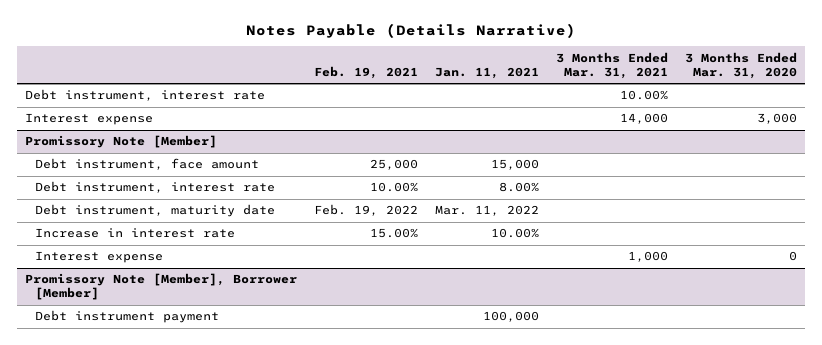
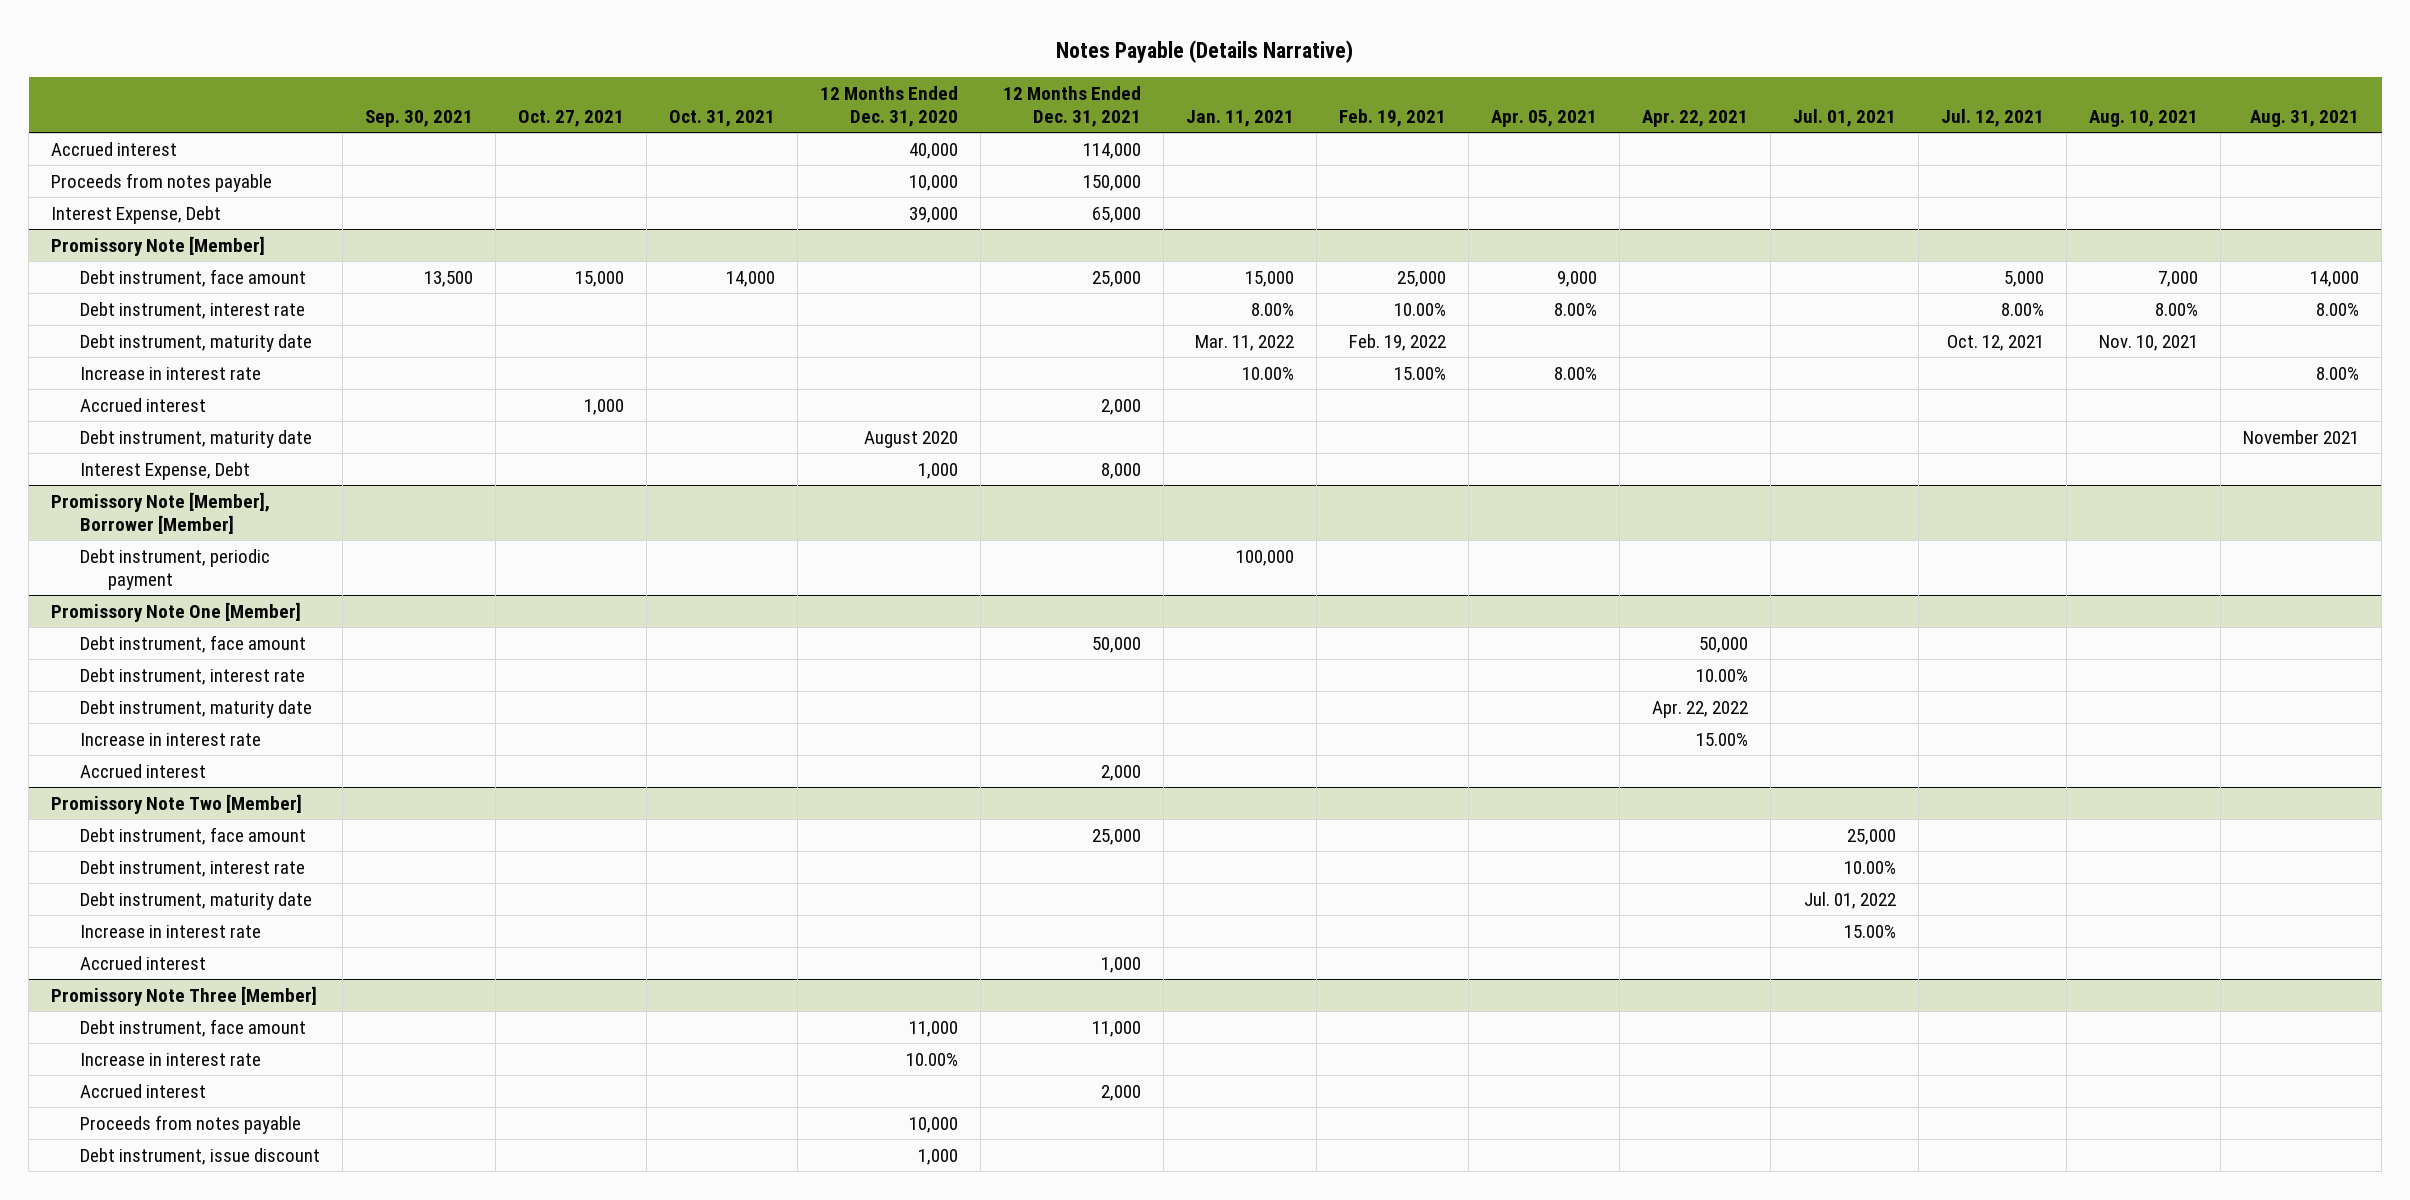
- | Feb. 19, 2021 | Jan. 11, 2021 | 3 Months Ended Mar. 31, 2021 | 3 Months Ended Mar. 31, 2020
+ | Sep. 30, 2021 | Oct. 27, 2021 | Oct. 31, 2021 | 12 Months Ended Dec. 31, 2020 | 12 Months Ended Dec. 31, 2021 | Jan. 11, 2021 | Feb. 19, 2021 | Apr. 05, 2021 | Apr. 22, 2021 | Jul. 01, 2021 | Jul. 12, 2021 | Aug. 10, 2021 | Aug. 31, 2021
- Debt instrument, interest rate | | | 10.00% |
- Interest expense | | | 14,000 | 3,000
+ Accrued interest | | | | 40,000 | 114,000 | | | | | | | |
+ Proceeds from notes payable | | | | 10,000 | 150,000 | | | | | | | |
+ Interest Expense, Debt | | | | 39,000 | 65,000 | | | | | | | |
@ Promissory Note [Member]
- Interest expense | | | 1,000 | 0
+ Accrued interest | | 1,000 | | | 2,000 | | | | | | | |
+ Debt instrument, maturity date | | | | August 2020 | | | | | | | | | November 2021
+ Interest Expense, Debt | | | | 1,000 | 8,000 | | | | | | | |
@ Promissory Note [Member], Borrower [Member]
- Debt instrument payment | | 100,000 | |
+ Debt instrument, periodic payment | | | | | | 100,000 | | | | | | |
+ Promissory Note One [Member]
+ Debt instrument, face amount | | | | | 50,000 | | | | 50,000 | | | |
+ Debt instrument, interest rate | | | | | | | | | 10.00% | | | |
+ Debt instrument, maturity date | | | | | | | | | Apr. 22, 2022 | | | |
+ Increase in interest rate | | | | | | | | | 15.00% | | | |
+ Accrued interest | | | | | 2,000 | | | | | | | |
+ Promissory Note Two [Member]
+ Debt instrument, face amount | | | | | 25,000 | | | | | 25,000 | | |
+ Debt instrument, interest rate | | | | | | | | | | 10.00% | | |
+ Debt instrument, maturity date | | | | | | | | | | Jul. 01, 2022 | | |
+ Increase in interest rate | | | | | | | | | | 15.00% | | |
+ Accrued interest | | | | | 1,000 | | | | | | | |
+ Promissory Note Three [Member]
+ Debt instrument, face amount | | | | 11,000 | 11,000 | | | | | | | |
+ Increase in interest rate | | | | 10.00% | | | | | | | | |
+ Accrued interest | | | | | 2,000 | | | | | | | |
+ Proceeds from notes payable | | | | 10,000 | | | | | | | | |
+ Debt instrument, issue discount | | | | 1,000 | | | | | | | | |

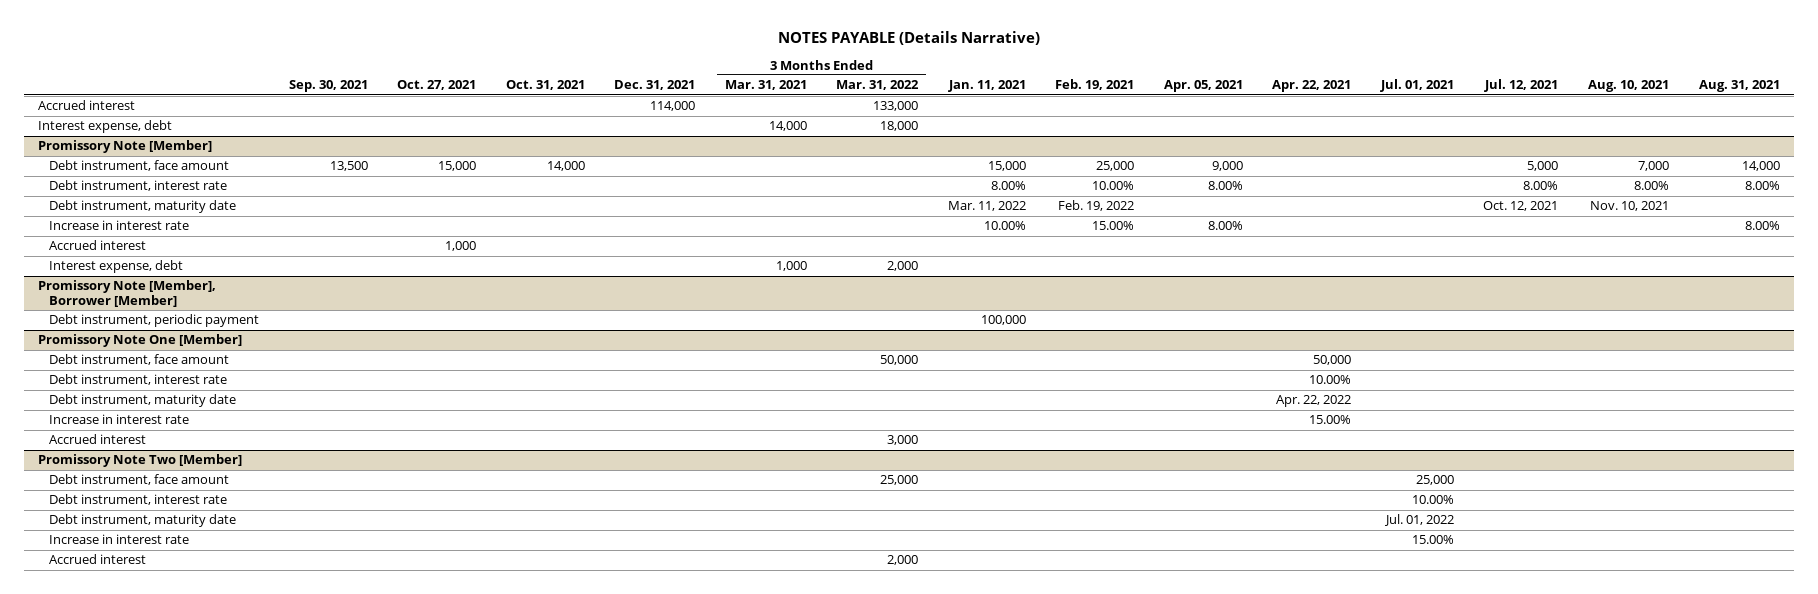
- Notes Payable (Details Narrative)
+ NOTES PAYABLE (Details Narrative)
- | Sep. 30, 2021 | Oct. 27, 2021 | Oct. 31, 2021 | 12 Months Ended Dec. 31, 2020 | 12 Months Ended Dec. 31, 2021 | Jan. 11, 2021 | Feb. 19, 2021 | Apr. 05, 2021 | Apr. 22, 2021 | Jul. 01, 2021 | Jul. 12, 2021 | Aug. 10, 2021 | Aug. 31, 2021
+ | Sep. 30, 2021 | Oct. 27, 2021 | Oct. 31, 2021 | Dec. 31, 2021 | 3 Months Ended Mar. 31, 2021 | 3 Months Ended Mar. 31, 2022 | Jan. 11, 2021 | Feb. 19, 2021 | Apr. 05, 2021 | Apr. 22, 2021 | Jul. 01, 2021 | Jul. 12, 2021 | Aug. 10, 2021 | Aug. 31, 2021
- Proceeds from notes payable | | | | 10,000 | 150,000 | | | | | | | |
- Interest Expense, Debt | | | | 39,000 | 65,000 | | | | | | | |
+ Interest expense, debt | | | | | 14,000 | 18,000 | | | | | | | |
@ Promissory Note [Member]
- Debt instrument, maturity date | | | | August 2020 | | | | | | | | | November 2021
- Interest Expense, Debt | | | | 1,000 | 8,000 | | | | | | | |
+ Interest expense, debt | | | | | 1,000 | 2,000 | | | | | | | |
- Promissory Note Three [Member]
- Debt instrument, face amount | | | | 11,000 | 11,000 | | | | | | | |
- Increase in interest rate | | | | 10.00% | | | | | | | | |
- Accrued interest | | | | | 2,000 | | | | | | | |
- Proceeds from notes payable | | | | 10,000 | | | | | | | | |
- Debt instrument, issue discount | | | | 1,000 | | | | | | | | |

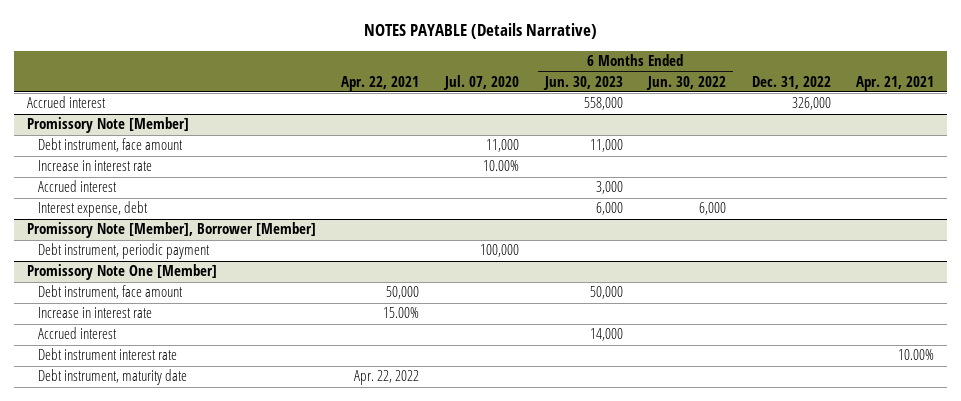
- | Sep. 30, 2021 | Oct. 27, 2021 | Oct. 31, 2021 | Dec. 31, 2021 | 3 Months Ended Mar. 31, 2021 | 3 Months Ended Mar. 31, 2022 | Jan. 11, 2021 | Feb. 19, 2021 | Apr. 05, 2021 | Apr. 22, 2021 | Jul. 01, 2021 | Jul. 12, 2021 | Aug. 10, 2021 | Aug. 31, 2021
+ | Apr. 22, 2021 | Jul. 07, 2020 | 6 Months Ended Jun. 30, 2023 | 6 Months Ended Jun. 30, 2022 | Dec. 31, 2022 | Apr. 21, 2021
- Interest expense, debt | | | | | 14,000 | 18,000 | | | | | | | |
@ Promissory Note [Member]
- Debt instrument, interest rate | | | | | | | 8.00% | 10.00% | 8.00% | | | 8.00% | 8.00% | 8.00%
- Debt instrument, maturity date | | | | | | | Mar. 11, 2022 | Feb. 19, 2022 | | | | Oct. 12, 2021 | Nov. 10, 2021 |
@ Promissory Note One [Member]
- Debt instrument, interest rate | | | | | | | | | | 10.00% | | | |
- Promissory Note Two [Member]
- Debt instrument, face amount | | | | | | 25,000 | | | | | 25,000 | | |
- Debt instrument, interest rate | | | | | | | | | | | 10.00% | | |
- Debt instrument, maturity date | | | | | | | | | | | Jul. 01, 2022 | | |
- Increase in interest rate | | | | | | | | | | | 15.00% | | |
- Accrued interest | | | | | | 2,000 | | | | | | | |
@ Promissory Note One [Member]
+ Debt instrument interest rate | | | | | | 10.00%
moved down: Debt instrument, maturity date | Apr. 22, 2022 | | | | |

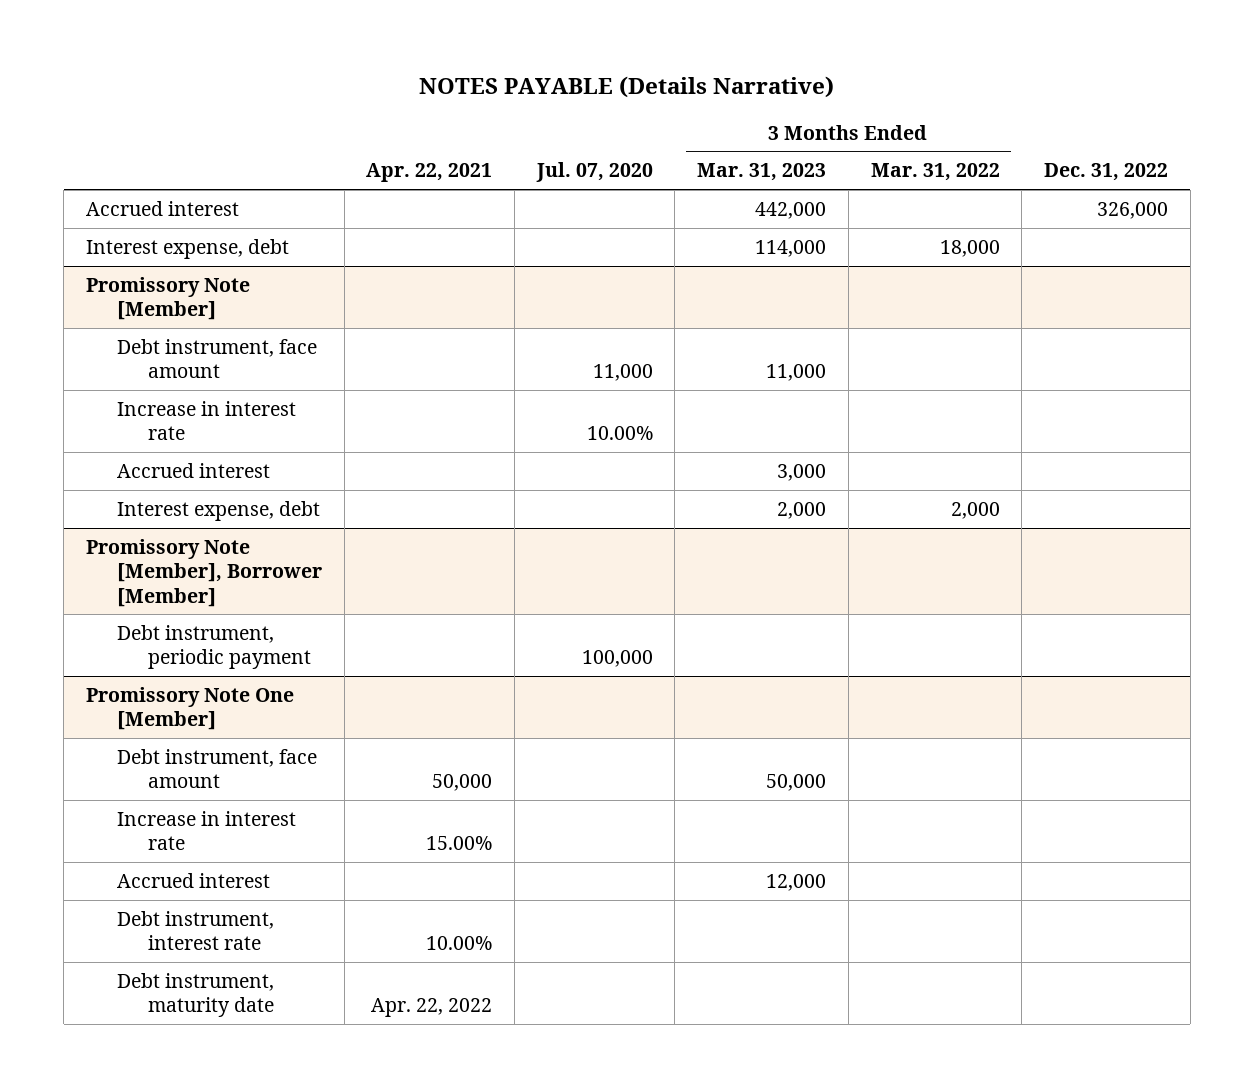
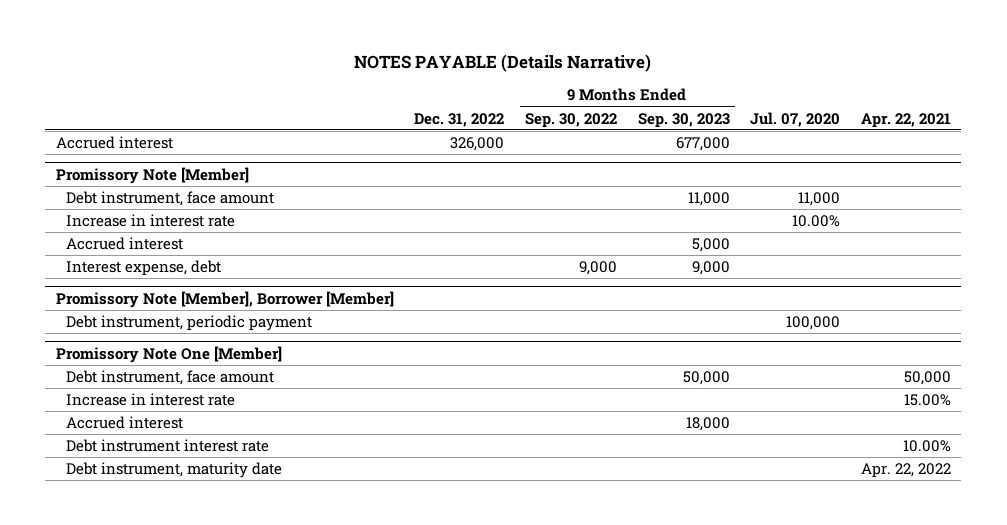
- | Apr. 22, 2021 | Jul. 07, 2020 | 3 Months Ended Mar. 31, 2023 | 3 Months Ended Mar. 31, 2022 | Dec. 31, 2022
+ | Dec. 31, 2022 | 9 Months Ended Sep. 30, 2022 | 9 Months Ended Sep. 30, 2023 | Jul. 07, 2020 | Apr. 22, 2021
- Interest expense, debt | | | 114,000 | 18,000 |
@ Promissory Note One [Member]
- Debt instrument, interest rate | 10.00% | | | |
+ Debt instrument interest rate | | | | | 10.00%

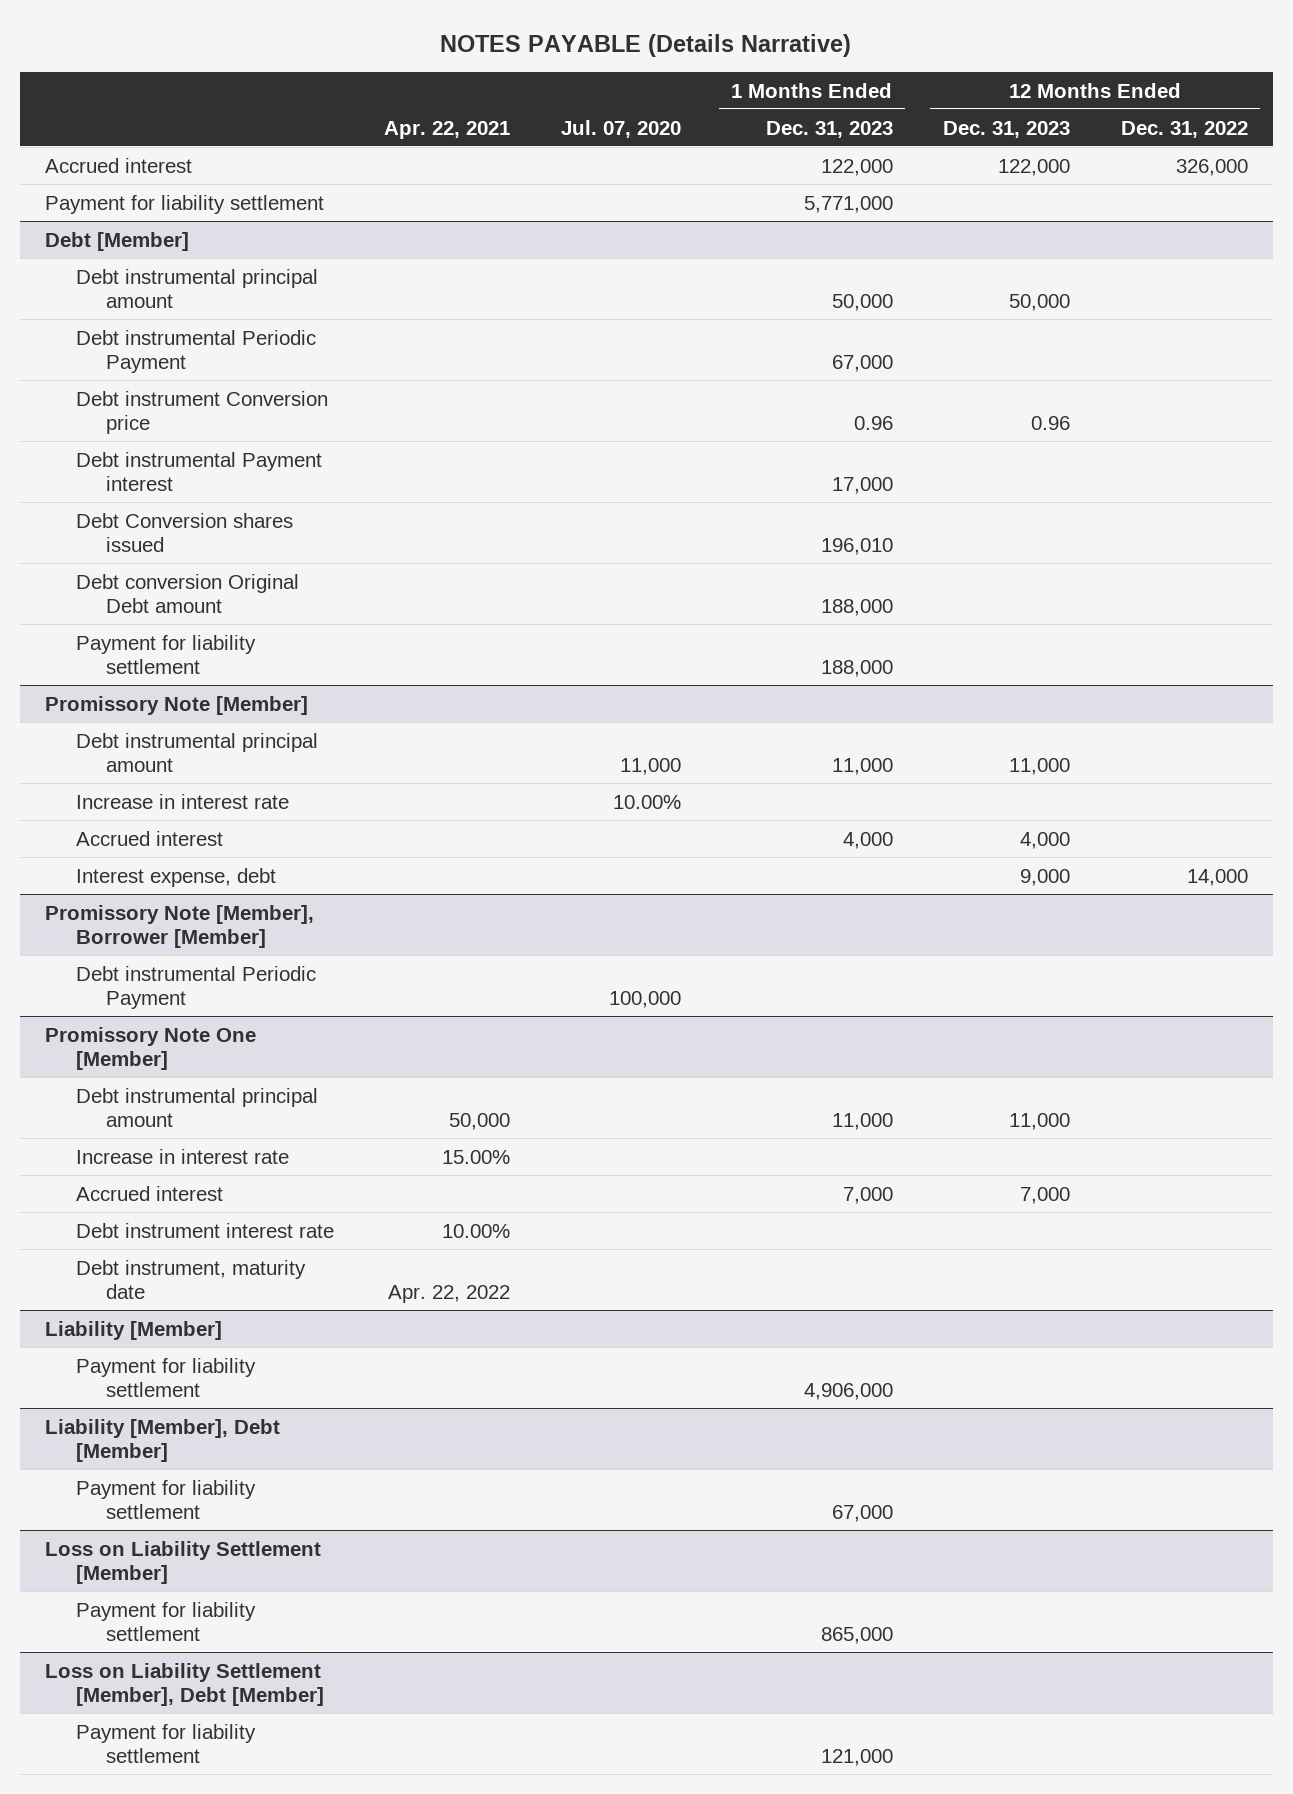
- | Dec. 31, 2022 | 9 Months Ended Sep. 30, 2022 | 9 Months Ended Sep. 30, 2023 | Jul. 07, 2020 | Apr. 22, 2021
+ | Apr. 22, 2021 | Jul. 07, 2020 | 1 Months Ended Dec. 31, 2023 | 12 Months Ended Dec. 31, 2023 | 12 Months Ended Dec. 31, 2022
+ Payment for liability settlement | | | 5,771,000 | |
+ Debt [Member]
+ Debt instrumental principal amount | | | 50,000 | 50,000 |
+ Debt instrumental Periodic Payment | | | 67,000 | |
+ Debt instrument Conversion price | | | 0.96 | 0.96 |
+ Debt instrumental Payment interest | | | 17,000 | |
+ Debt Conversion shares issued | | | 196,010 | |
+ Debt conversion Original Debt amount | | | 188,000 | |
+ Payment for liability settlement | | | 188,000 | |
@ Promissory Note [Member]
- Debt instrument, face amount | | | 11,000 | 11,000 |
+ Debt instrumental principal amount | | 11,000 | 11,000 | 11,000 |
@ Promissory Note [Member], Borrower [Member]
- Debt instrument, periodic payment | | | | 100,000 |
+ Debt instrumental Periodic Payment | | 100,000 | | |
@ Promissory Note One [Member]
- Debt instrument, face amount | | | 50,000 | | 50,000
+ Debt instrumental principal amount | 50,000 | | 11,000 | 11,000 |
+ Liability [Member]
+ Payment for liability settlement | | | 4,906,000 | |
+ Liability [Member], Debt [Member]
+ Payment for liability settlement | | | 67,000 | |
+ Loss on Liability Settlement [Member]
+ Payment for liability settlement | | | 865,000 | |
+ Loss on Liability Settlement [Member], Debt [Member]
+ Payment for liability settlement | | | 121,000 | |

